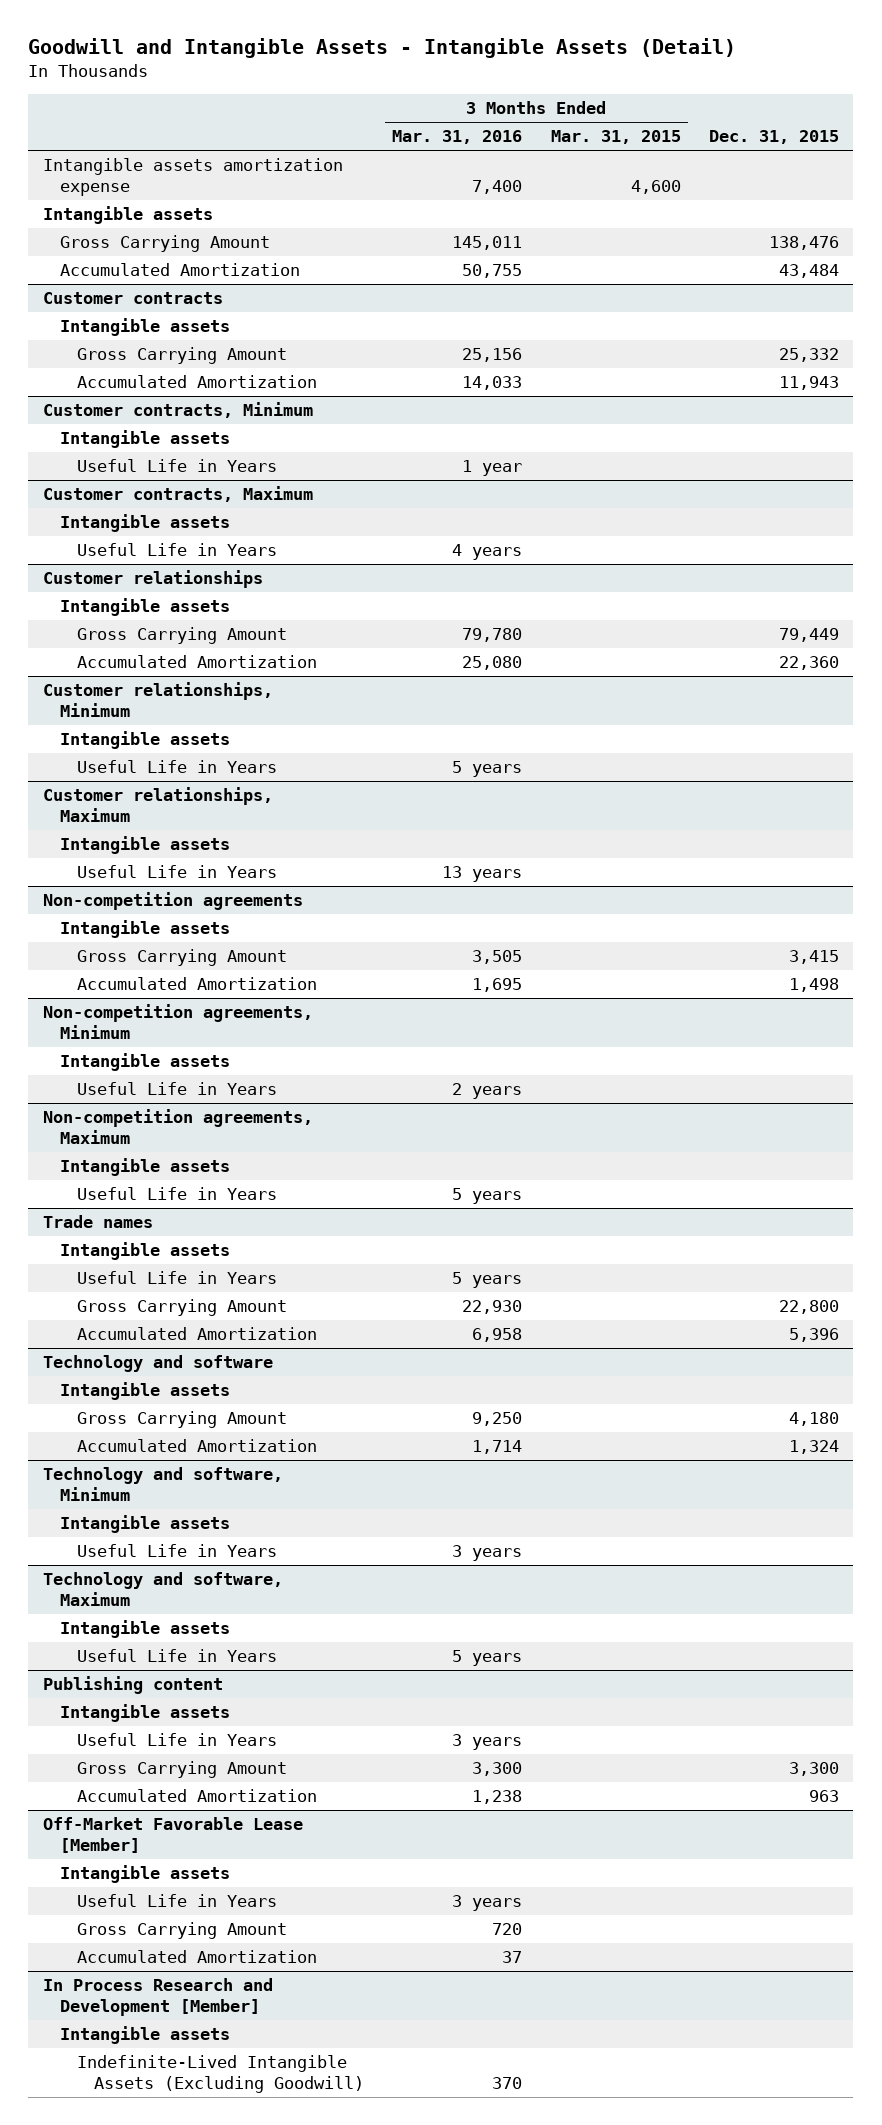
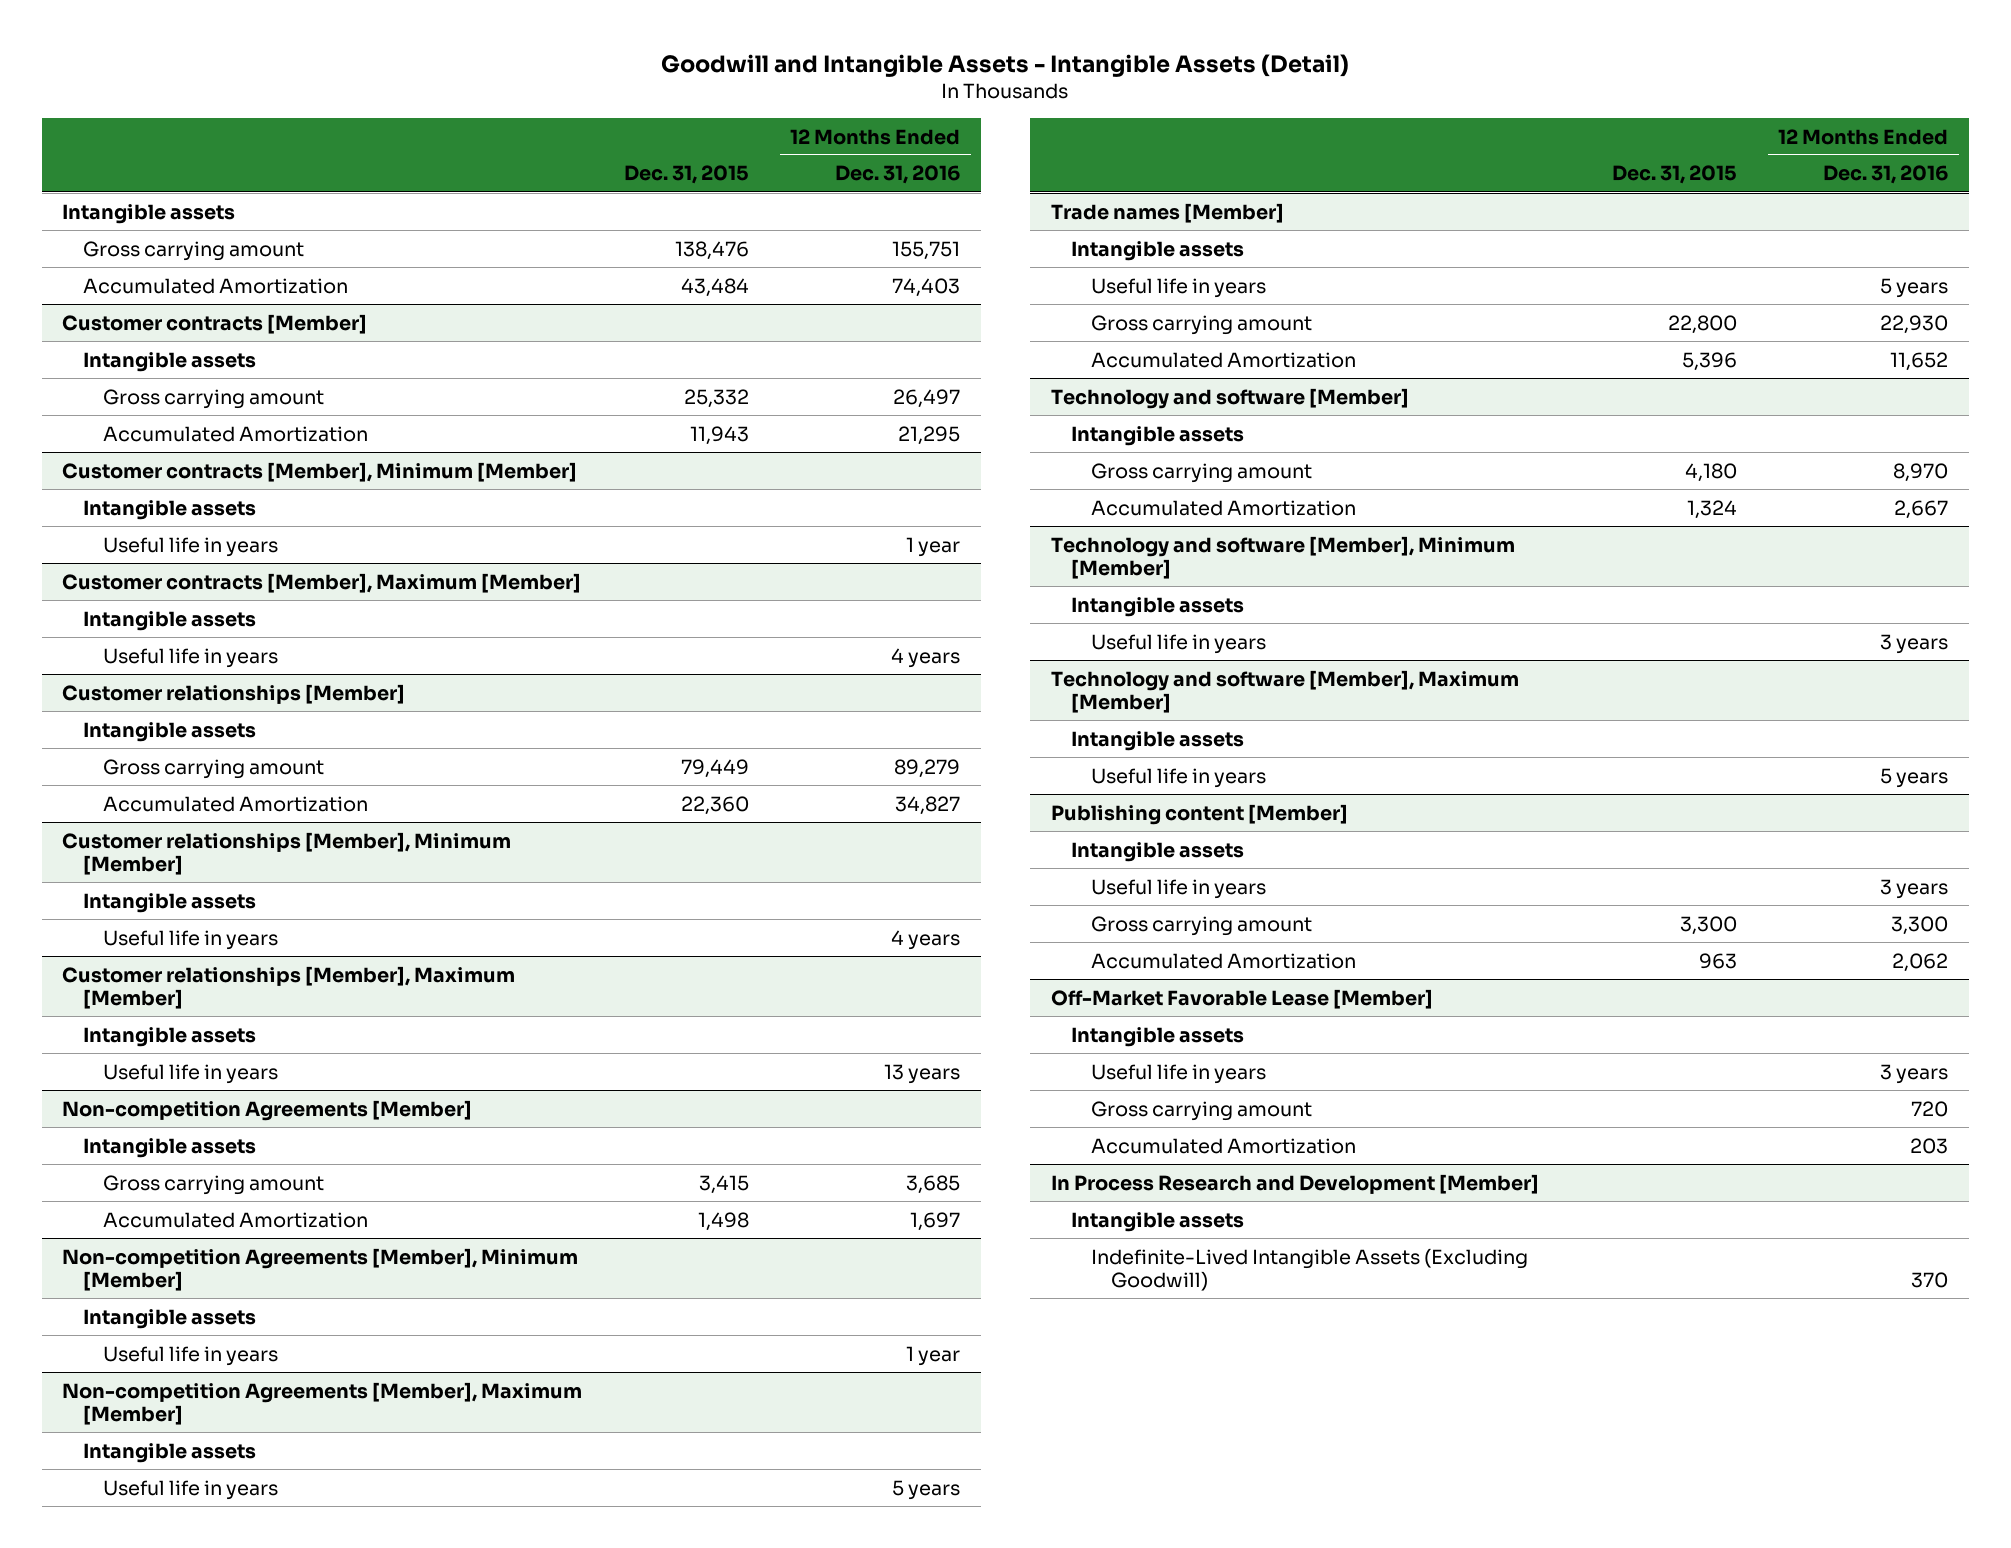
- | 3 Months Ended Mar. 31, 2016 | 3 Months Ended Mar. 31, 2015 | Dec. 31, 2015
+ | Dec. 31, 2015 | 12 Months Ended Dec. 31, 2016
- Intangible assets amortization expense | 7,400 | 4,600 |
- Gross Carrying Amount | 145,011 | | 138,476
+ Gross carrying amount | 138,476 | 155,751
- Customer contracts
+ Customer contracts [Member]
- Gross Carrying Amount | 25,156 | | 25,332
+ Gross carrying amount | 25,332 | 26,497
- Customer contracts, Minimum
+ Customer contracts [Member], Minimum [Member]
- Useful Life in Years | 1 year | |
- Customer contracts, Maximum
+ Useful life in years | | 1 year
+ Customer contracts [Member], Maximum [Member]
- Useful Life in Years | 4 years | |
- Customer relationships
+ Useful life in years | | 4 years
+ Customer relationships [Member]
- Gross Carrying Amount | 79,780 | | 79,449
+ Gross carrying amount | 79,449 | 89,279
- Customer relationships, Minimum
+ Customer relationships [Member], Minimum [Member]
- Useful Life in Years | 5 years | |
- Customer relationships, Maximum
+ Useful life in years | | 4 years
+ Customer relationships [Member], Maximum [Member]
- Useful Life in Years | 13 years | |
- Non-competition agreements
+ Useful life in years | | 13 years
+ Non-competition Agreements [Member]
- Gross Carrying Amount | 3,505 | | 3,415
+ Gross carrying amount | 3,415 | 3,685
- Non-competition agreements, Minimum
+ Non-competition Agreements [Member], Minimum [Member]
- Useful Life in Years | 2 years | |
- Non-competition agreements, Maximum
+ Useful life in years | | 1 year
+ Non-competition Agreements [Member], Maximum [Member]
- Useful Life in Years | 5 years | |
- Trade names
+ Useful life in years | | 5 years
+ Trade names [Member]
- Useful Life in Years | 5 years | |
- Gross Carrying Amount | 22,930 | | 22,800
+ Useful life in years | | 5 years
+ Gross carrying amount | 22,800 | 22,930
- Technology and software
+ Technology and software [Member]
- Gross Carrying Amount | 9,250 | | 4,180
+ Gross carrying amount | 4,180 | 8,970
- Technology and software, Minimum
+ Technology and software [Member], Minimum [Member]
- Useful Life in Years | 3 years | |
- Technology and software, Maximum
+ Useful life in years | | 3 years
+ Technology and software [Member], Maximum [Member]
- Useful Life in Years | 5 years | |
- Publishing content
+ Useful life in years | | 5 years
+ Publishing content [Member]
- Useful Life in Years | 3 years | |
- Gross Carrying Amount | 3,300 | | 3,300
+ Useful life in years | | 3 years
+ Gross carrying amount | 3,300 | 3,300
@ Off-Market Favorable Lease [Member]
- Useful Life in Years | 3 years | |
- Gross Carrying Amount | 720 | |
+ Useful life in years | | 3 years
+ Gross carrying amount | | 720

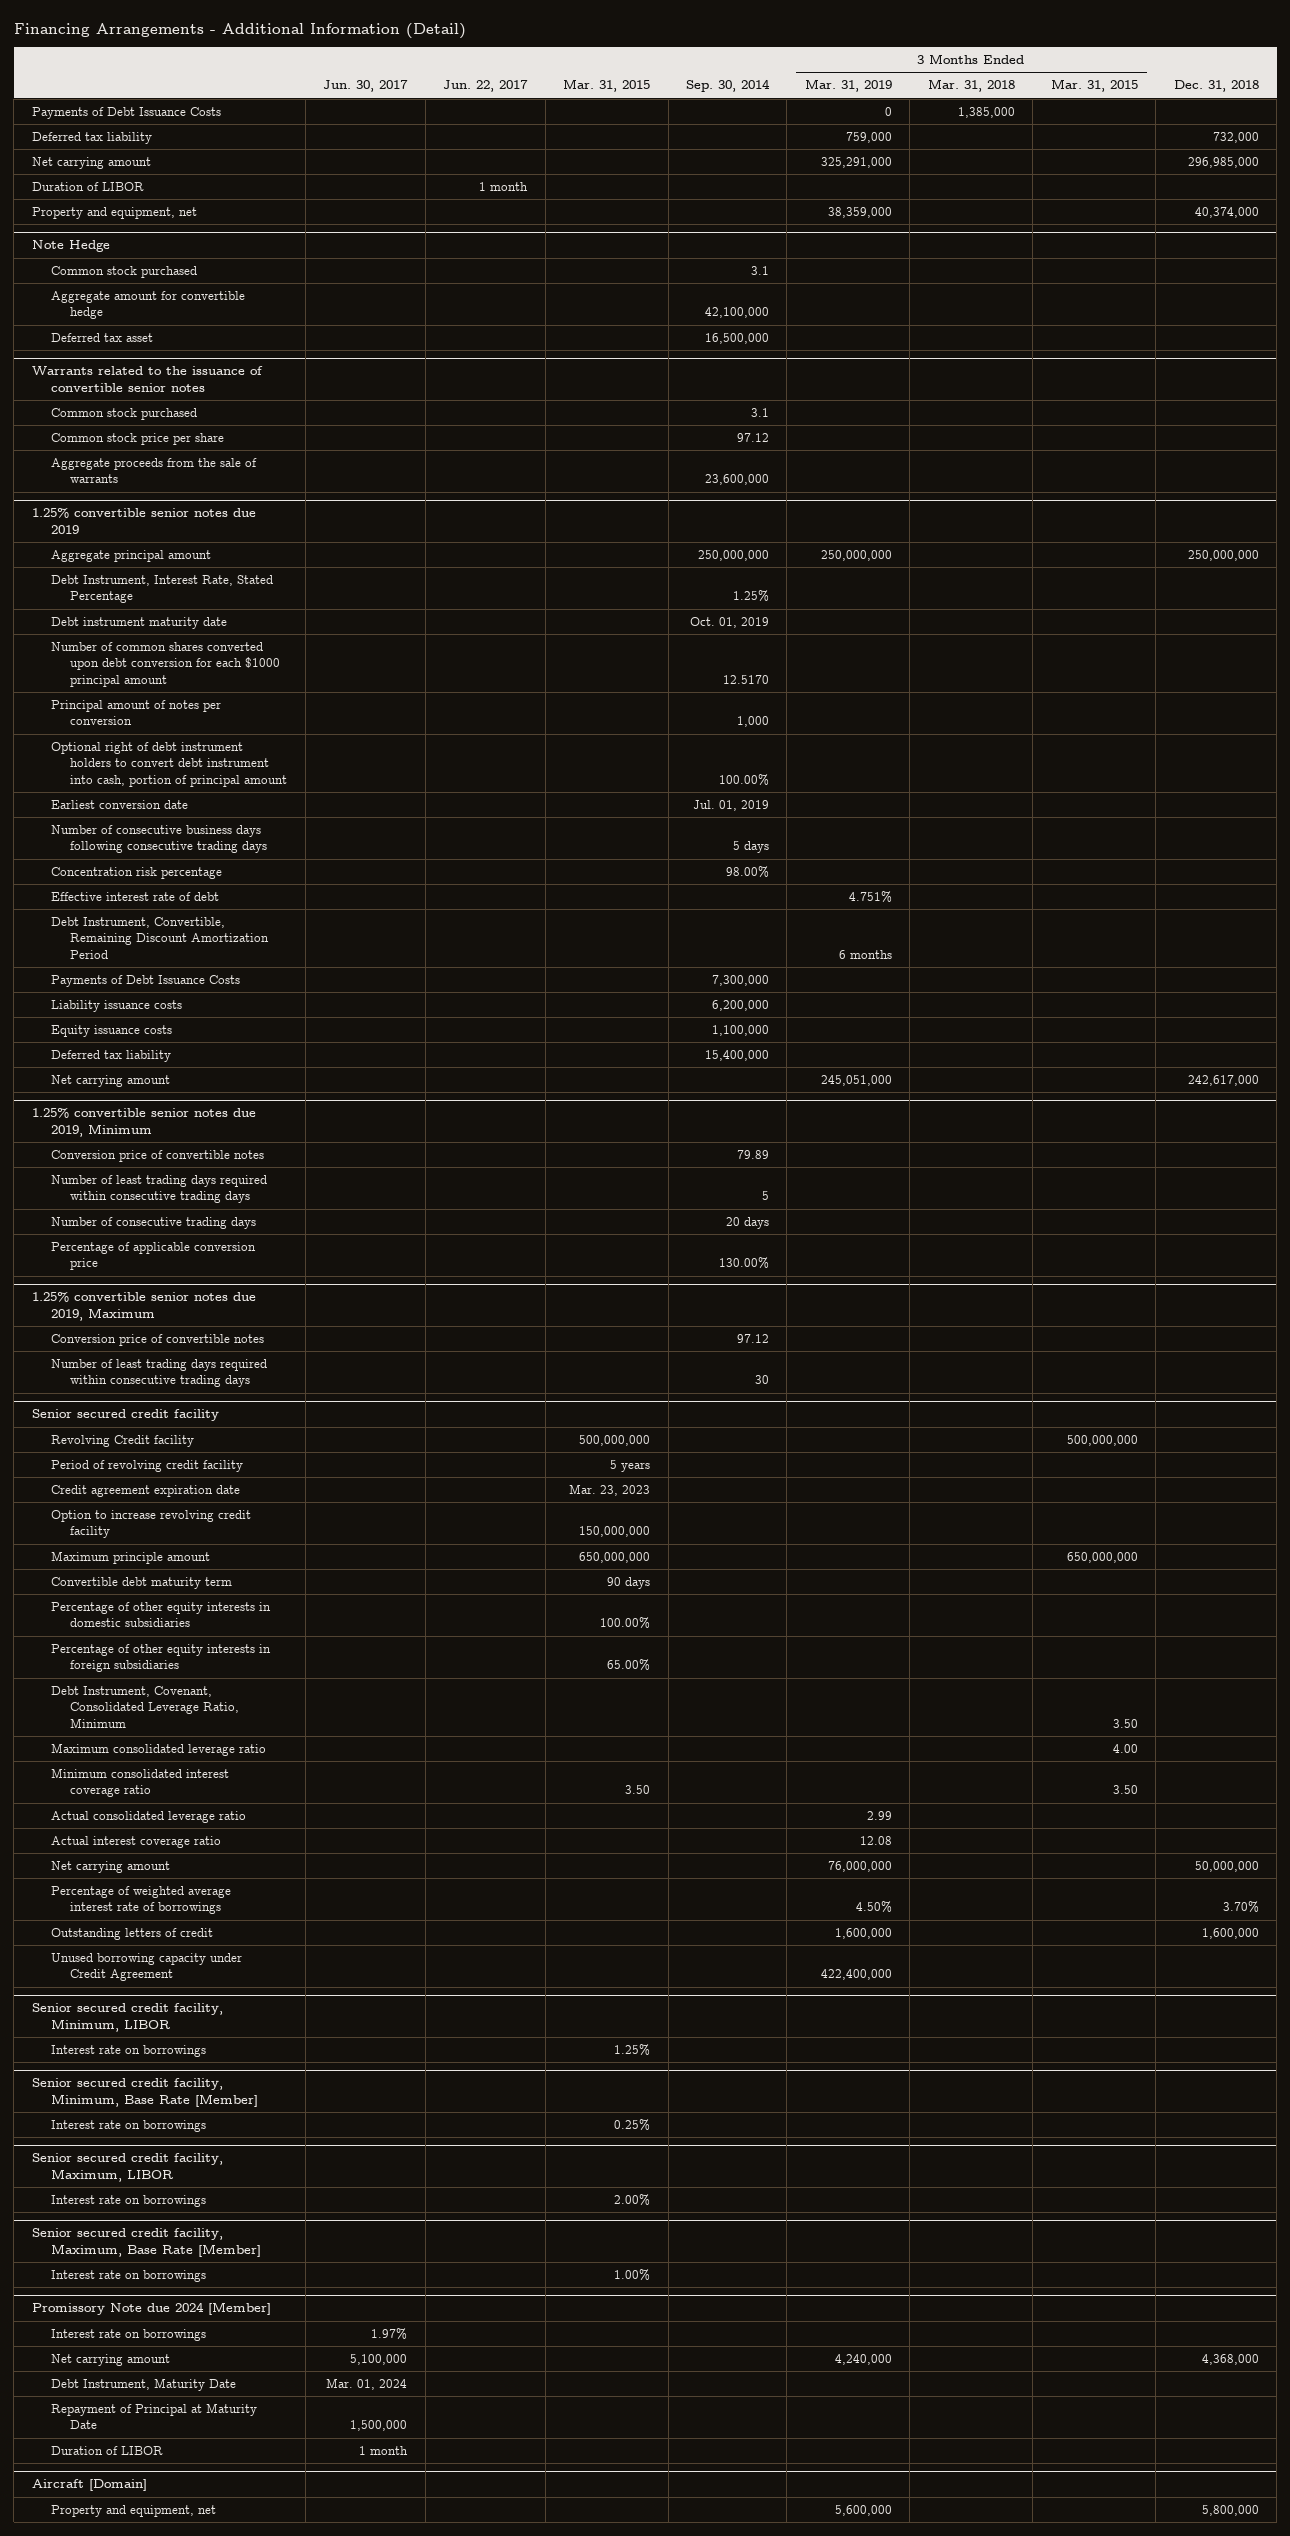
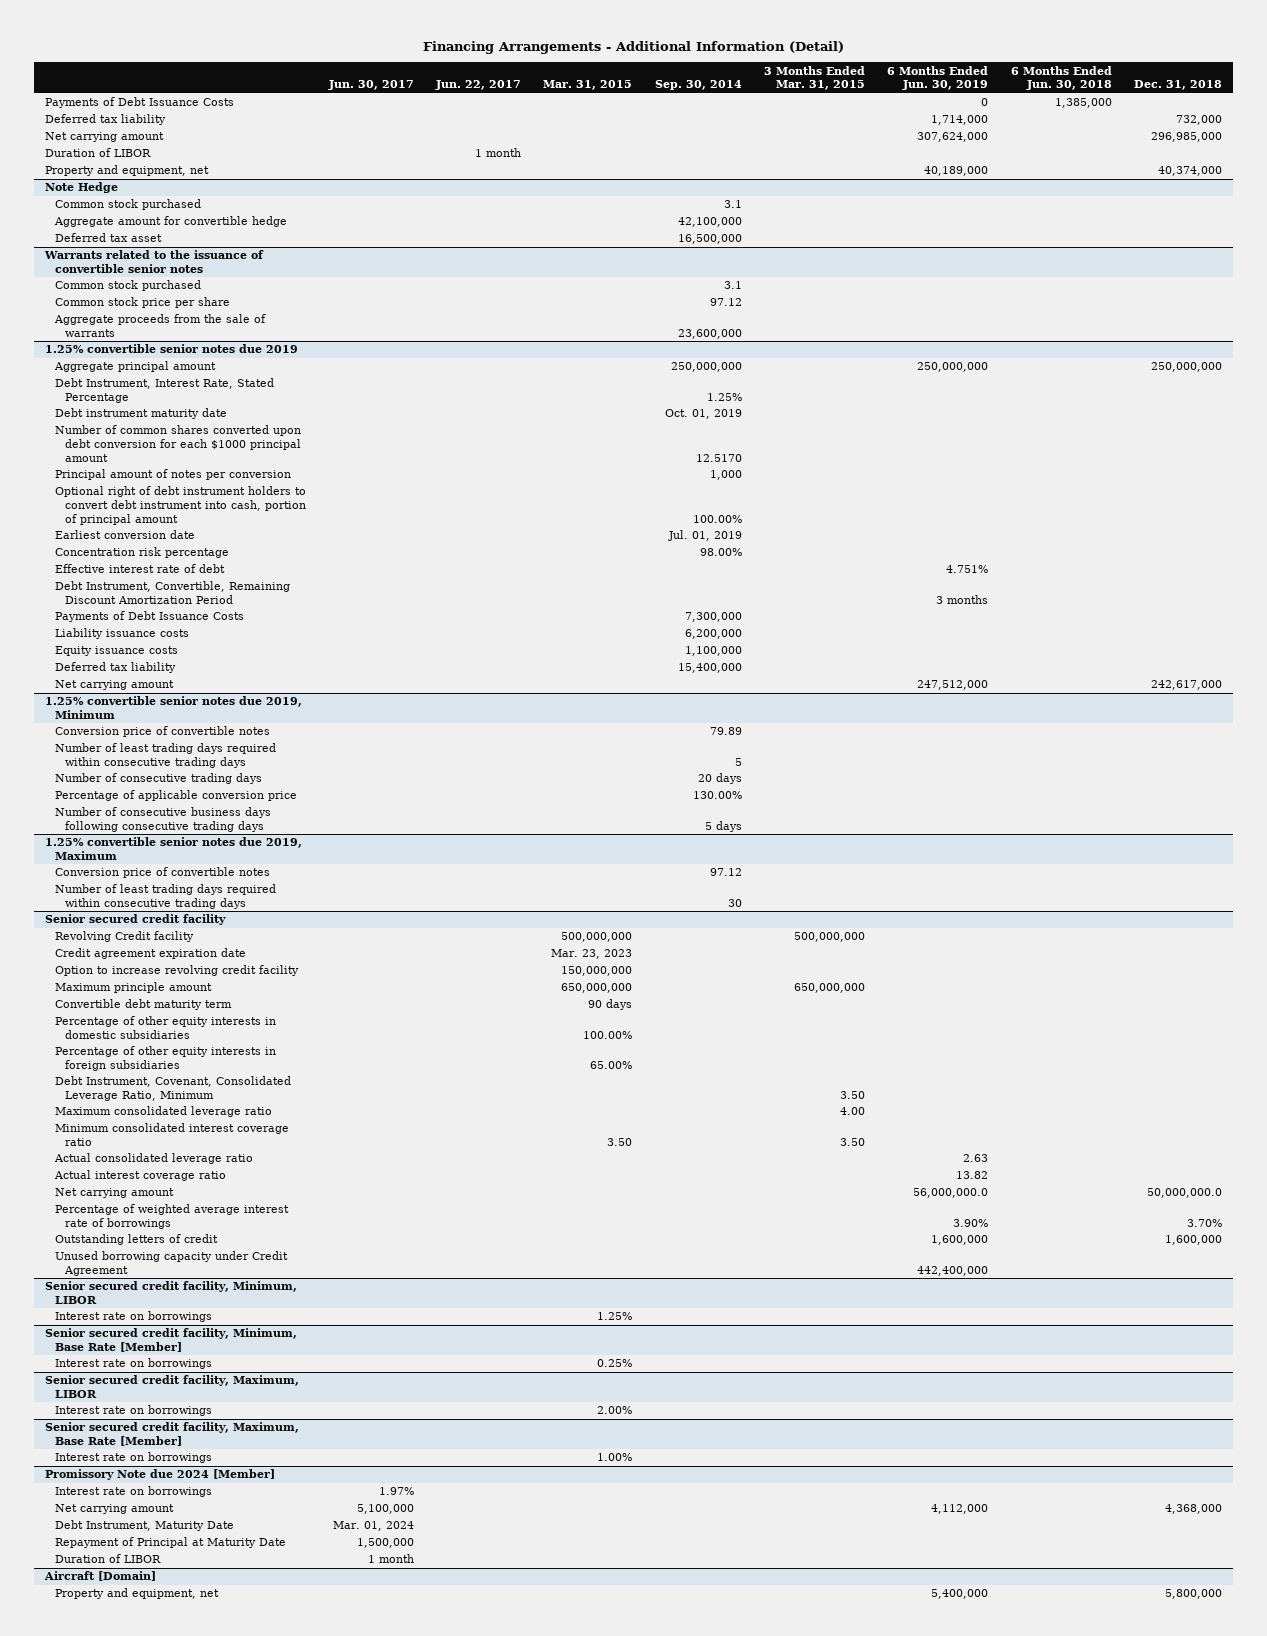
- | Jun. 30, 2017 | Jun. 22, 2017 | Mar. 31, 2015 | Sep. 30, 2014 | 3 Months Ended Mar. 31, 2019 | 3 Months Ended Mar. 31, 2018 | 3 Months Ended Mar. 31, 2015 | Dec. 31, 2018
+ | Jun. 30, 2017 | Jun. 22, 2017 | Mar. 31, 2015 | Sep. 30, 2014 | 3 Months Ended Mar. 31, 2015 | 6 Months Ended Jun. 30, 2019 | 6 Months Ended Jun. 30, 2018 | Dec. 31, 2018
@ 1.25% convertible senior notes due 2019
- Number of consecutive business days following consecutive trading days | | | | 5 days | | | |
@ 1.25% convertible senior notes due 2019, Minimum
+ Number of consecutive business days following consecutive trading days | | | | 5 days | | | |
@ Senior secured credit facility
- Period of revolving credit facility | | | 5 years | | | | |
- Net carrying amount | | | | | 76,000,000 | | | 50,000,000
+ Net carrying amount | | | | | | 56,000,000.0 | | 50,000,000.0

